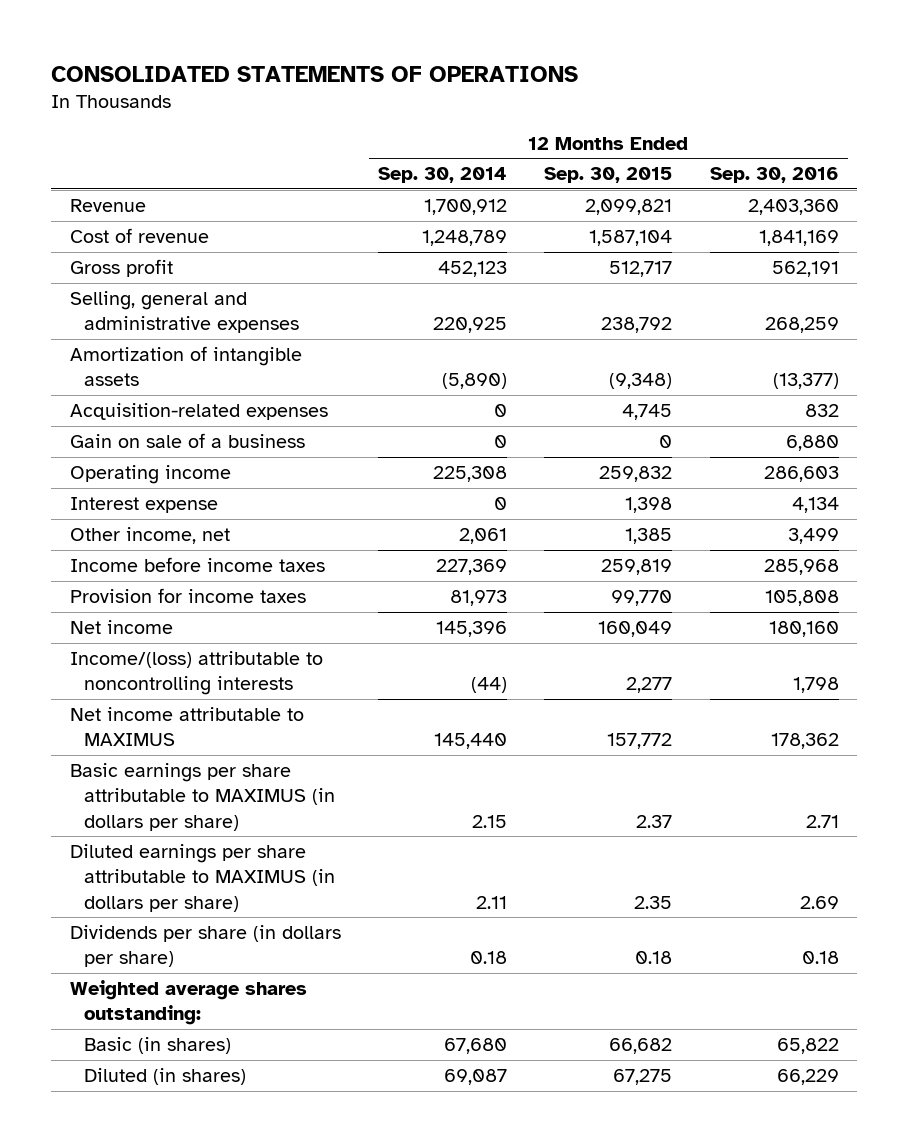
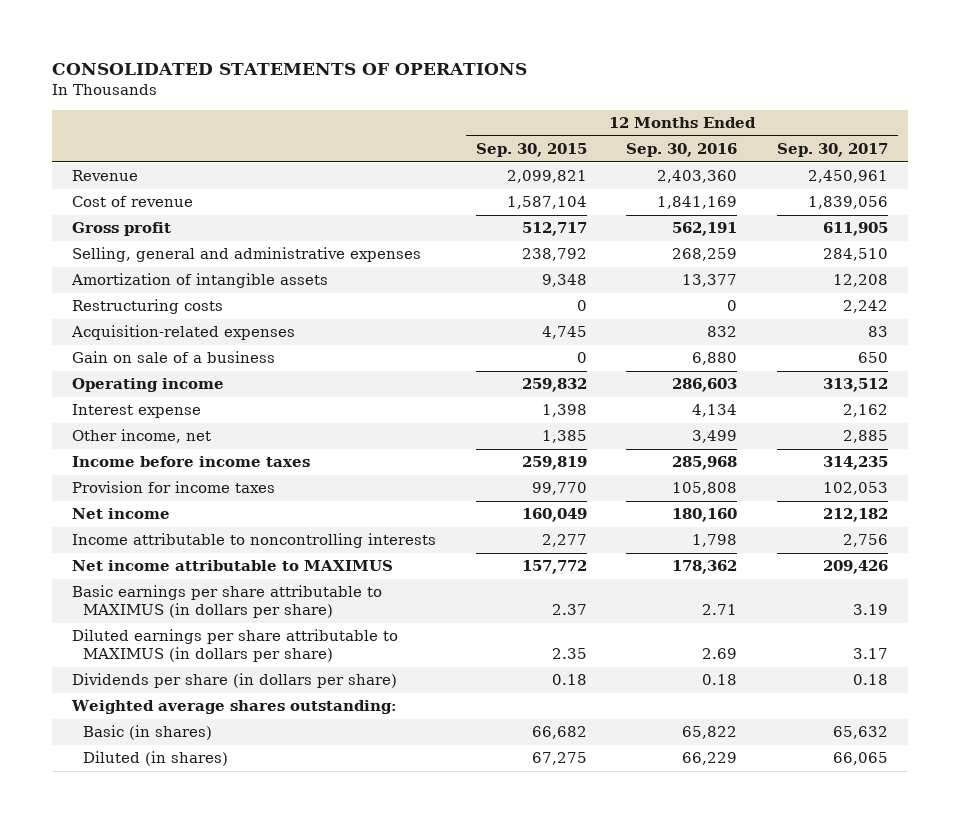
- | 12 Months Ended Sep. 30, 2014 | 12 Months Ended Sep. 30, 2015 | 12 Months Ended Sep. 30, 2016
+ | 12 Months Ended Sep. 30, 2015 | 12 Months Ended Sep. 30, 2016 | 12 Months Ended Sep. 30, 2017
- Amortization of intangible assets | (5,890) | (9,348) | (13,377)
+ Amortization of intangible assets | 9,348 | 13,377 | 12,208
+ Restructuring costs | 0 | 0 | 2,242
- Income/(loss) attributable to noncontrolling interests | (44) | 2,277 | 1,798
+ Income attributable to noncontrolling interests | 2,277 | 1,798 | 2,756

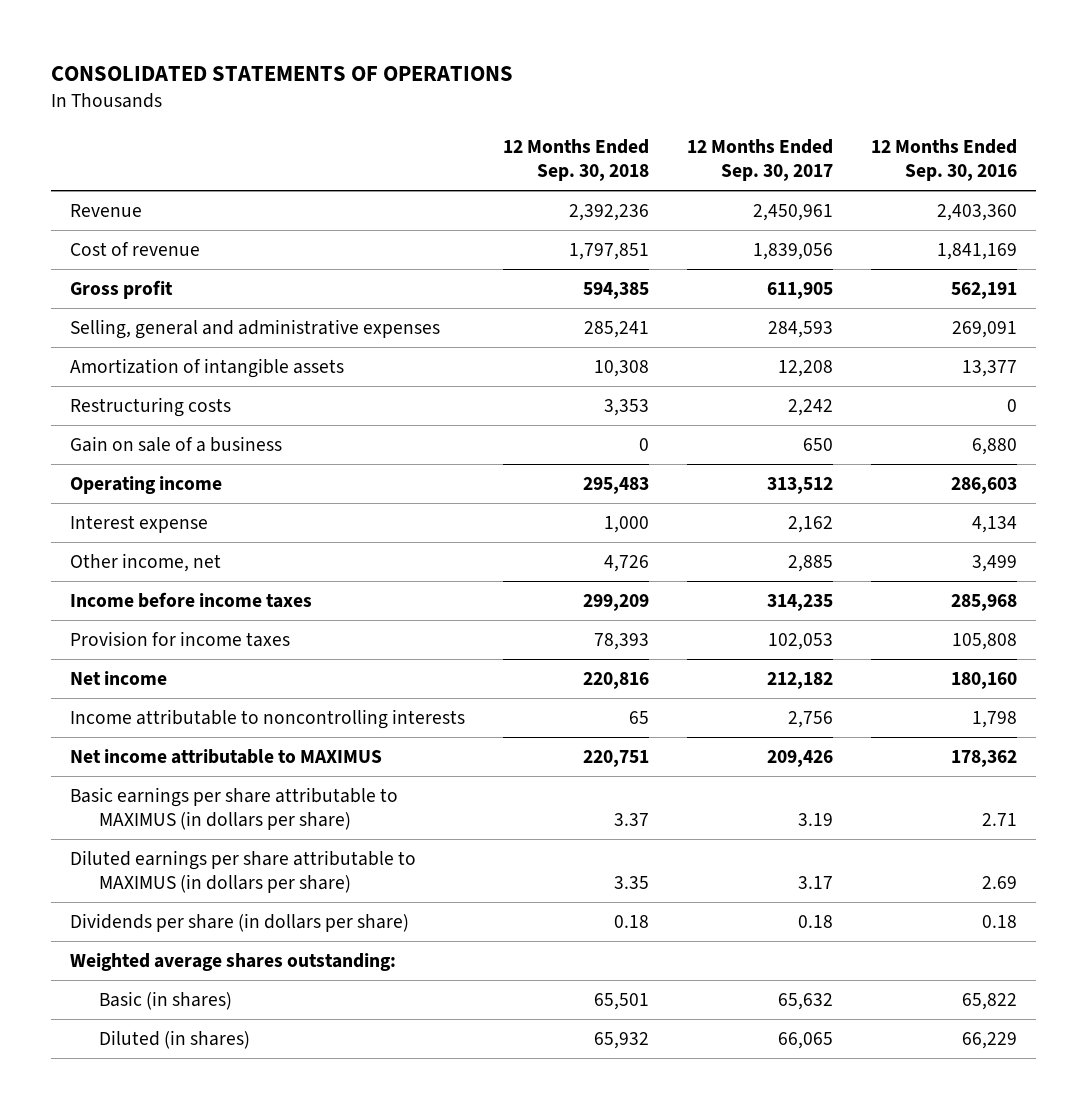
- | 12 Months Ended Sep. 30, 2015 | 12 Months Ended Sep. 30, 2016 | 12 Months Ended Sep. 30, 2017
+ | 12 Months Ended Sep. 30, 2018 | 12 Months Ended Sep. 30, 2017 | 12 Months Ended Sep. 30, 2016
- Selling, general and administrative expenses | 238,792 | 268,259 | 284,510
+ Selling, general and administrative expenses | 285,241 | 284,593 | 269,091
- Acquisition-related expenses | 4,745 | 832 | 83

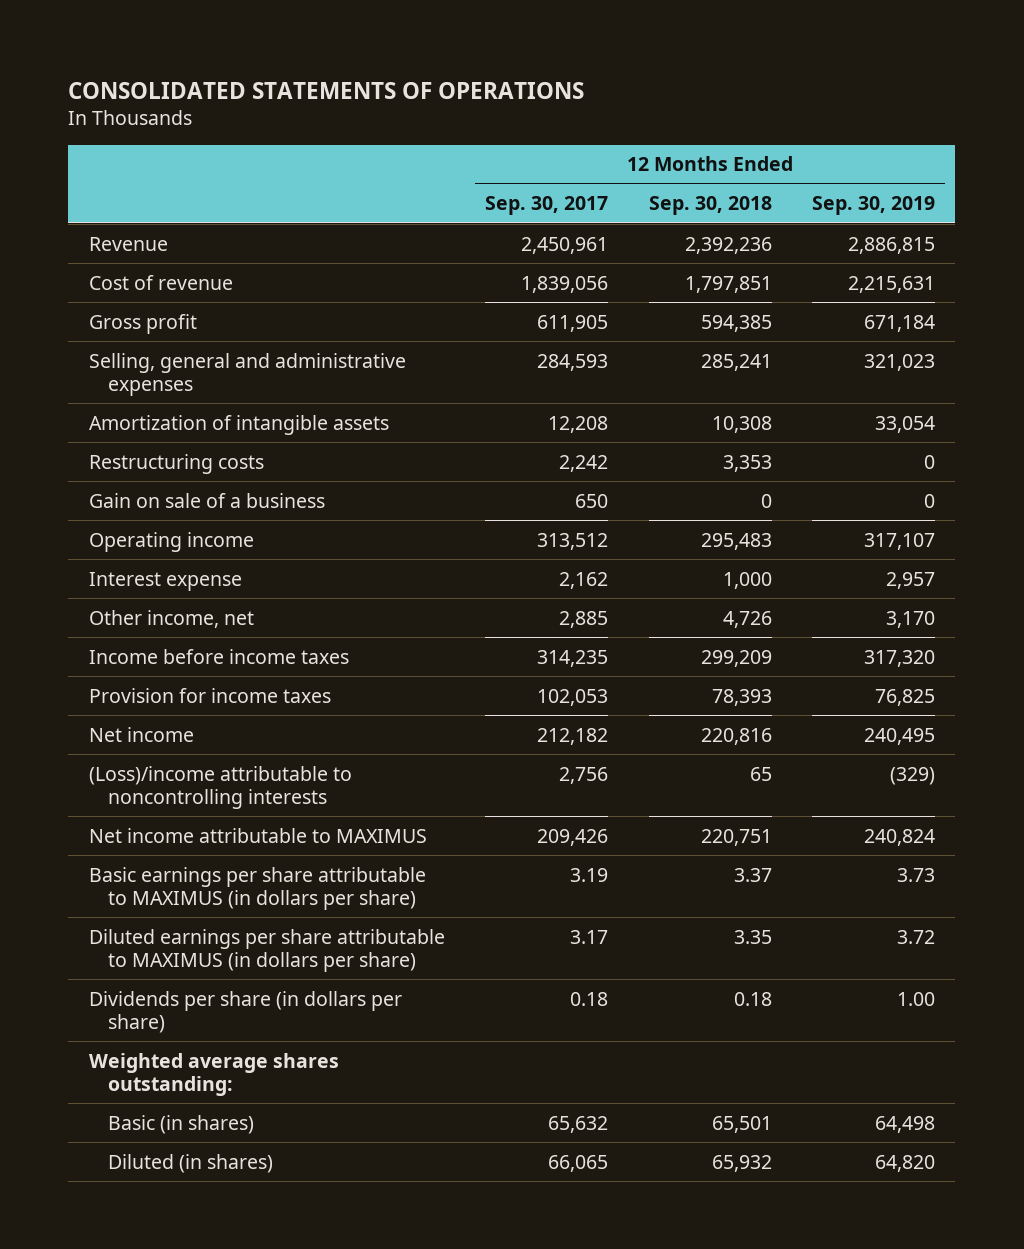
- | 12 Months Ended Sep. 30, 2018 | 12 Months Ended Sep. 30, 2017 | 12 Months Ended Sep. 30, 2016
+ | 12 Months Ended Sep. 30, 2017 | 12 Months Ended Sep. 30, 2018 | 12 Months Ended Sep. 30, 2019
- Income attributable to noncontrolling interests | 65 | 2,756 | 1,798
+ (Loss)/income attributable to noncontrolling interests | 2,756 | 65 | (329)

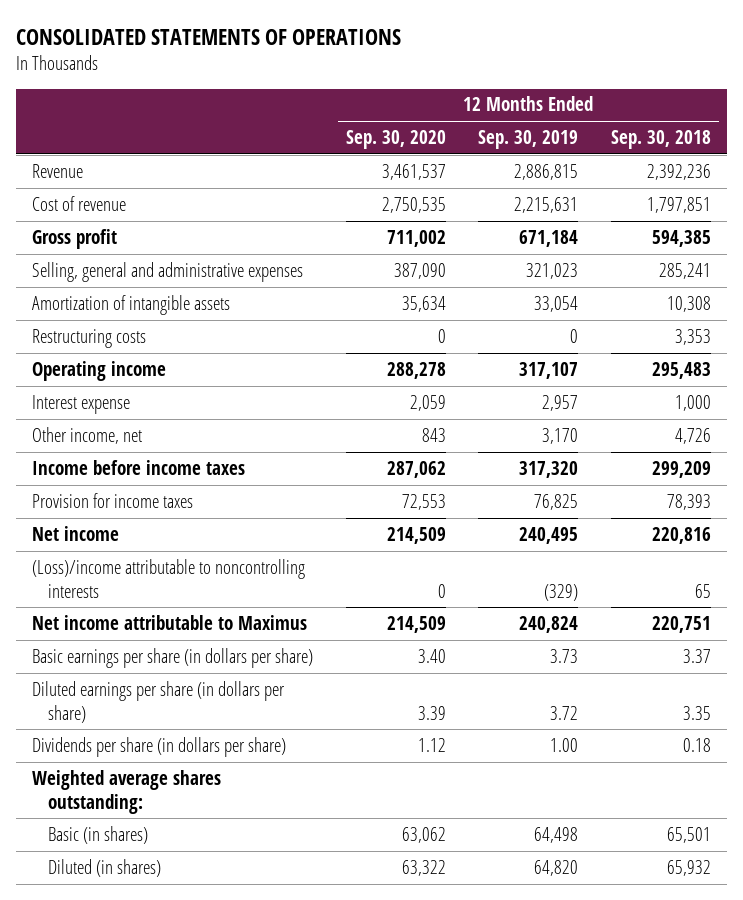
- | 12 Months Ended Sep. 30, 2017 | 12 Months Ended Sep. 30, 2018 | 12 Months Ended Sep. 30, 2019
+ | 12 Months Ended Sep. 30, 2020 | 12 Months Ended Sep. 30, 2019 | 12 Months Ended Sep. 30, 2018
- Gain on sale of a business | 650 | 0 | 0
- Net income attributable to MAXIMUS | 209,426 | 220,751 | 240,824
- Basic earnings per share attributable to MAXIMUS (in dollars per share) | 3.19 | 3.37 | 3.73
- Diluted earnings per share attributable to MAXIMUS (in dollars per share) | 3.17 | 3.35 | 3.72
+ Net income attributable to Maximus | 214,509 | 240,824 | 220,751
+ Basic earnings per share (in dollars per share) | 3.40 | 3.73 | 3.37
+ Diluted earnings per share (in dollars per share) | 3.39 | 3.72 | 3.35

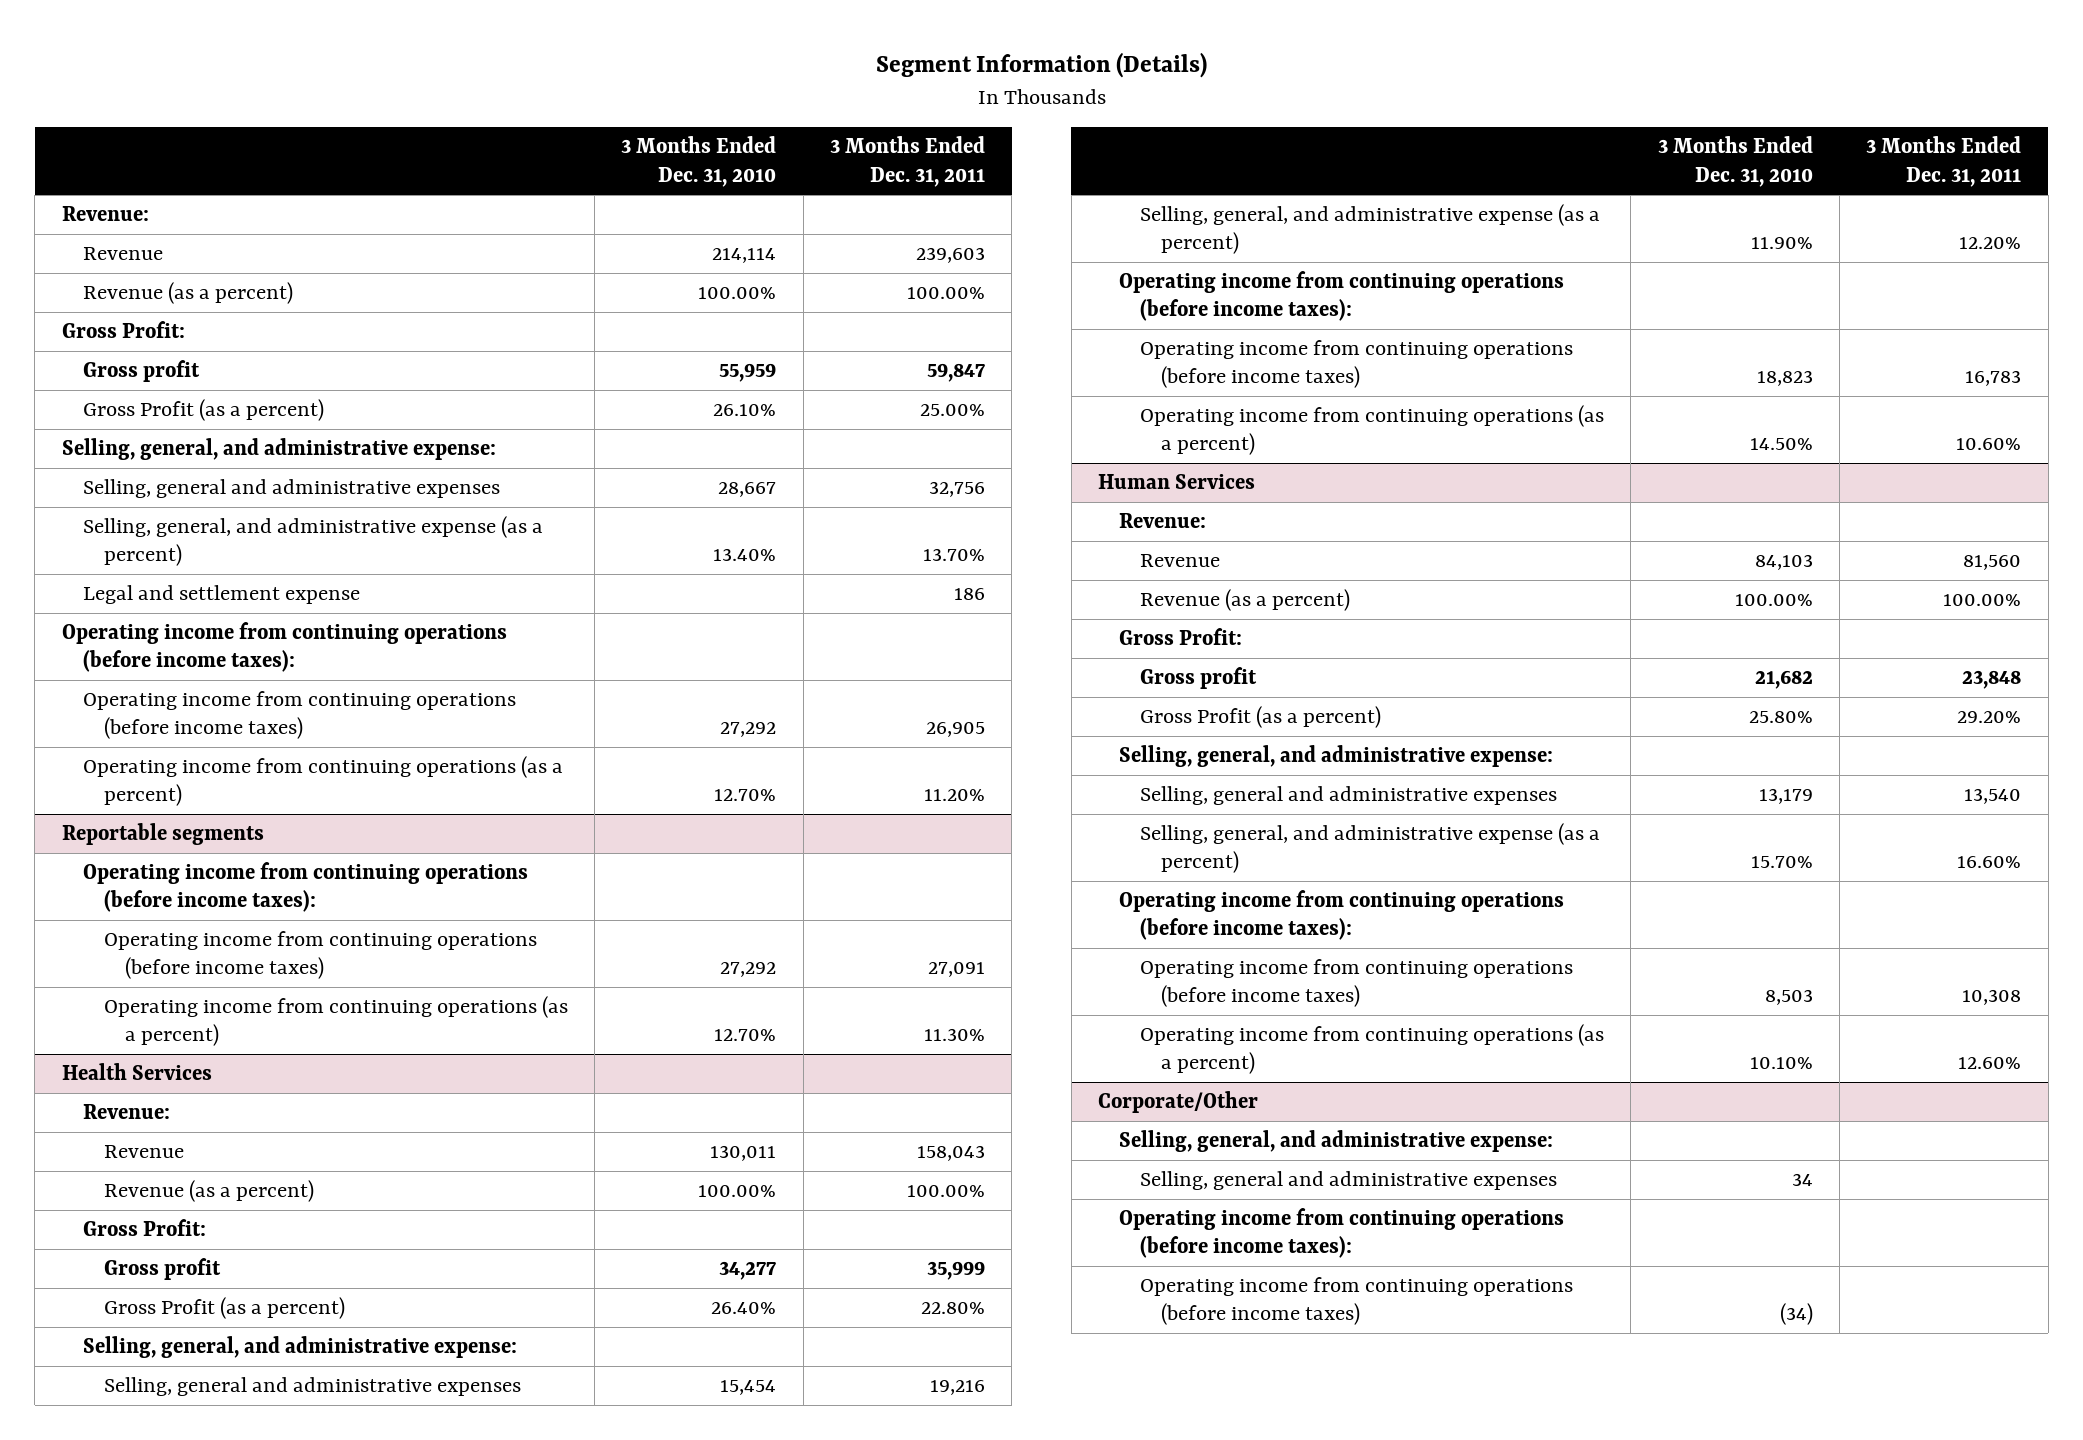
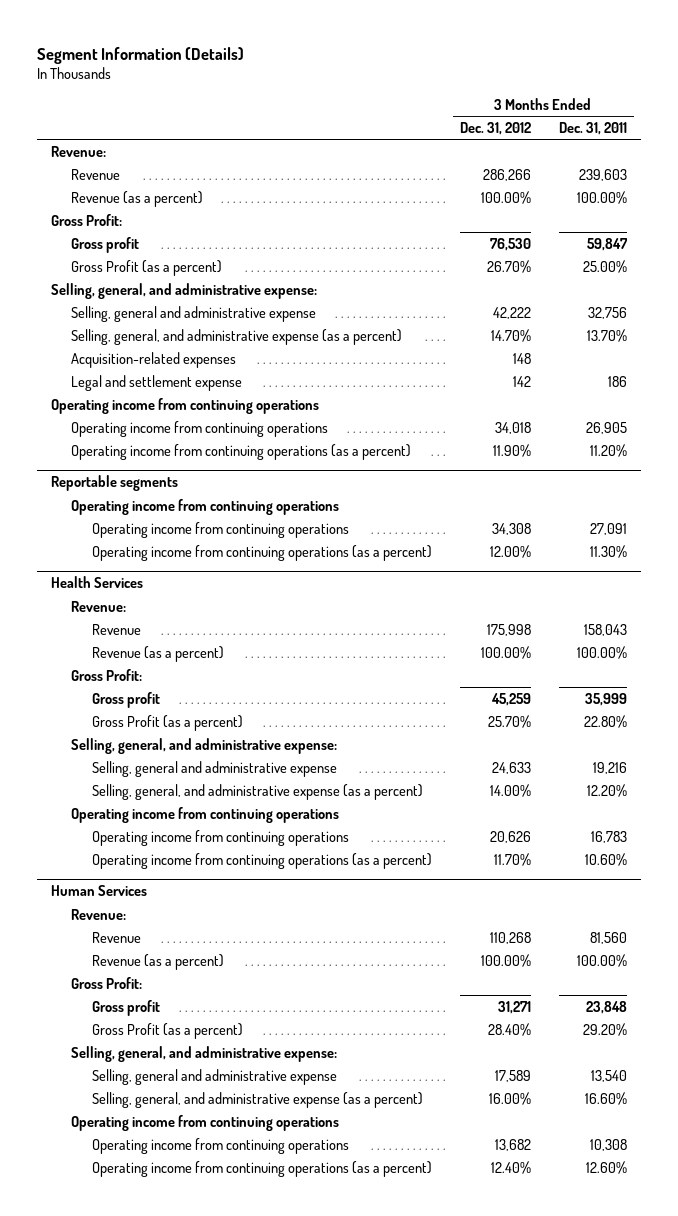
- | 3 Months Ended Dec. 31, 2010 | 3 Months Ended Dec. 31, 2011
+ | 3 Months Ended Dec. 31, 2012 | 3 Months Ended Dec. 31, 2011
- Selling, general and administrative expenses | 28,667 | 32,756
+ Selling, general and administrative expense | 42,222 | 32,756
+ Acquisition-related expenses | 148 |
- Operating income from continuing operations (before income taxes):
- Operating income from continuing operations (before income taxes) | 27,292 | 26,905
+ Operating income from continuing operations
+ Operating income from continuing operations | 34,018 | 26,905
@ Reportable segments
- Operating income from continuing operations (before income taxes):
- Operating income from continuing operations (before income taxes) | 27,292 | 27,091
+ Operating income from continuing operations
+ Operating income from continuing operations | 34,308 | 27,091
@ Health Services
- Selling, general and administrative expenses | 15,454 | 19,216
+ Selling, general and administrative expense | 24,633 | 19,216
- Operating income from continuing operations (before income taxes):
- Operating income from continuing operations (before income taxes) | 18,823 | 16,783
+ Operating income from continuing operations
+ Operating income from continuing operations | 20,626 | 16,783
@ Human Services
- Selling, general and administrative expenses | 13,179 | 13,540
+ Selling, general and administrative expense | 17,589 | 13,540
- Operating income from continuing operations (before income taxes):
- Operating income from continuing operations (before income taxes) | 8,503 | 10,308
+ Operating income from continuing operations
+ Operating income from continuing operations | 13,682 | 10,308
- Corporate/Other
- Selling, general, and administrative expense:
- Selling, general and administrative expenses | 34 |
- Operating income from continuing operations (before income taxes):
- Operating income from continuing operations (before income taxes) | (34) |

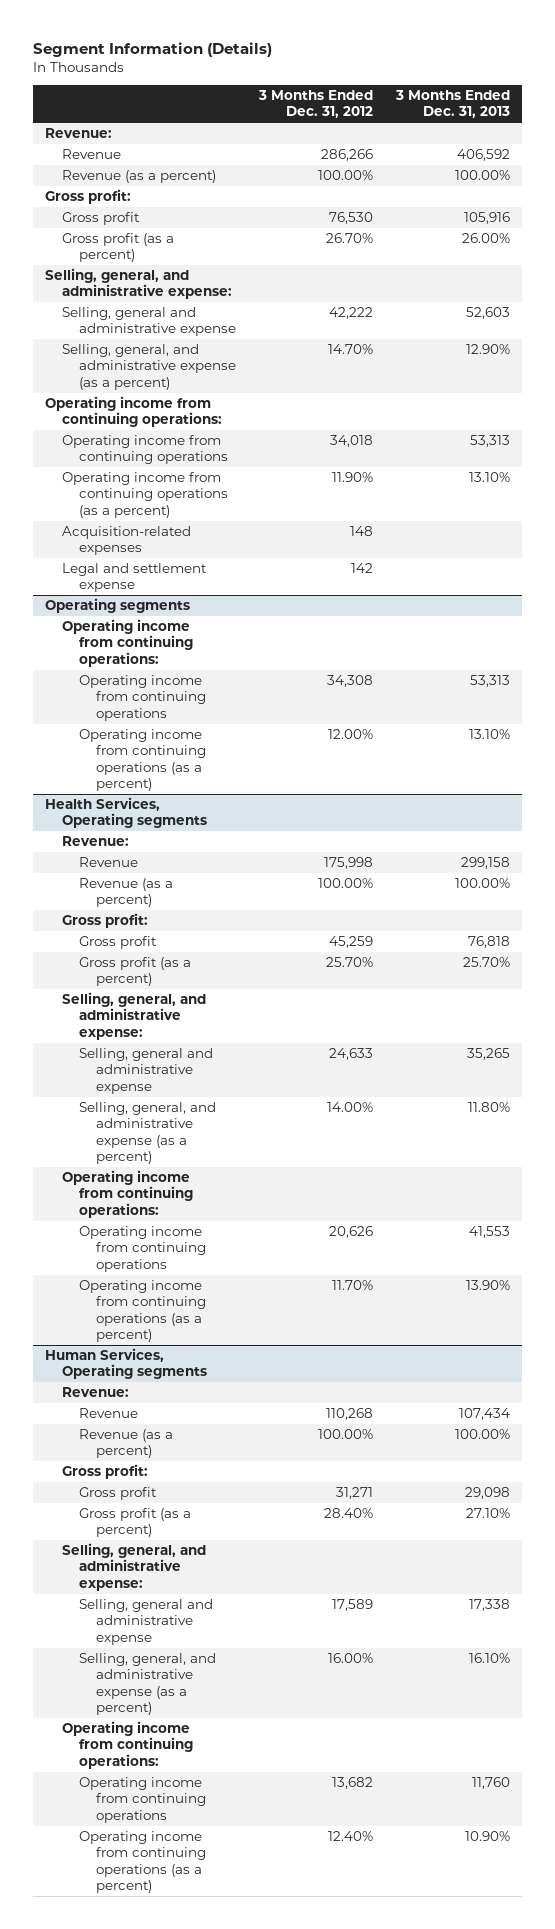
- | 3 Months Ended Dec. 31, 2012 | 3 Months Ended Dec. 31, 2011
+ | 3 Months Ended Dec. 31, 2012 | 3 Months Ended Dec. 31, 2013
- Gross Profit:
+ Gross profit:
- Gross Profit (as a percent) | 26.70% | 25.00%
+ Gross profit (as a percent) | 26.70% | 26.00%
- Operating income from continuing operations
+ Operating income from continuing operations:
- Reportable segments
- Operating income from continuing operations
moved down: Acquisition-related expenses | 148 |
moved down: Legal and settlement expense | 142 |
+ Operating segments
+ Operating income from continuing operations:
- Health Services
+ Health Services, Operating segments
- Gross Profit:
+ Gross profit:
- Gross Profit (as a percent) | 25.70% | 22.80%
+ Gross profit (as a percent) | 25.70% | 25.70%
- Operating income from continuing operations
+ Operating income from continuing operations:
- Human Services
+ Human Services, Operating segments
- Gross Profit:
+ Gross profit:
- Gross Profit (as a percent) | 28.40% | 29.20%
+ Gross profit (as a percent) | 28.40% | 27.10%
- Operating income from continuing operations
+ Operating income from continuing operations:

